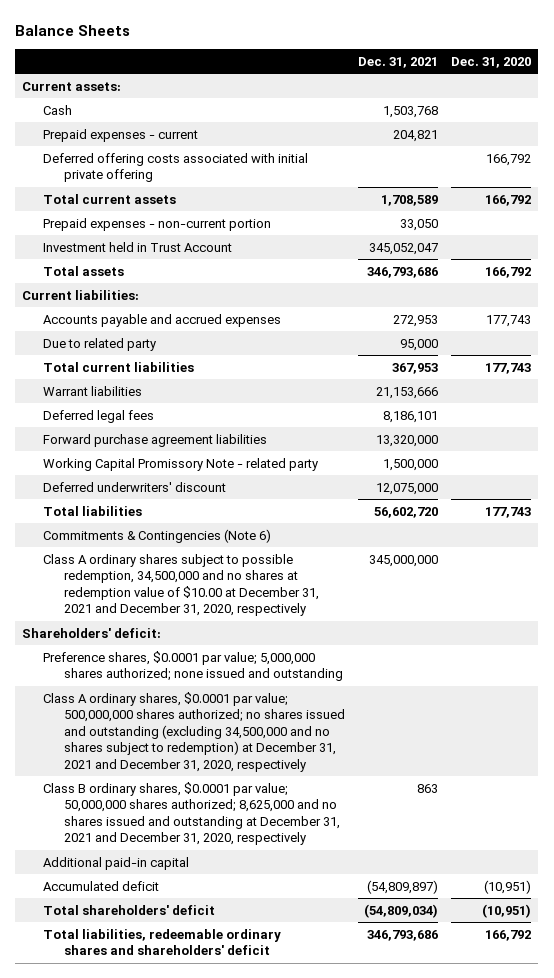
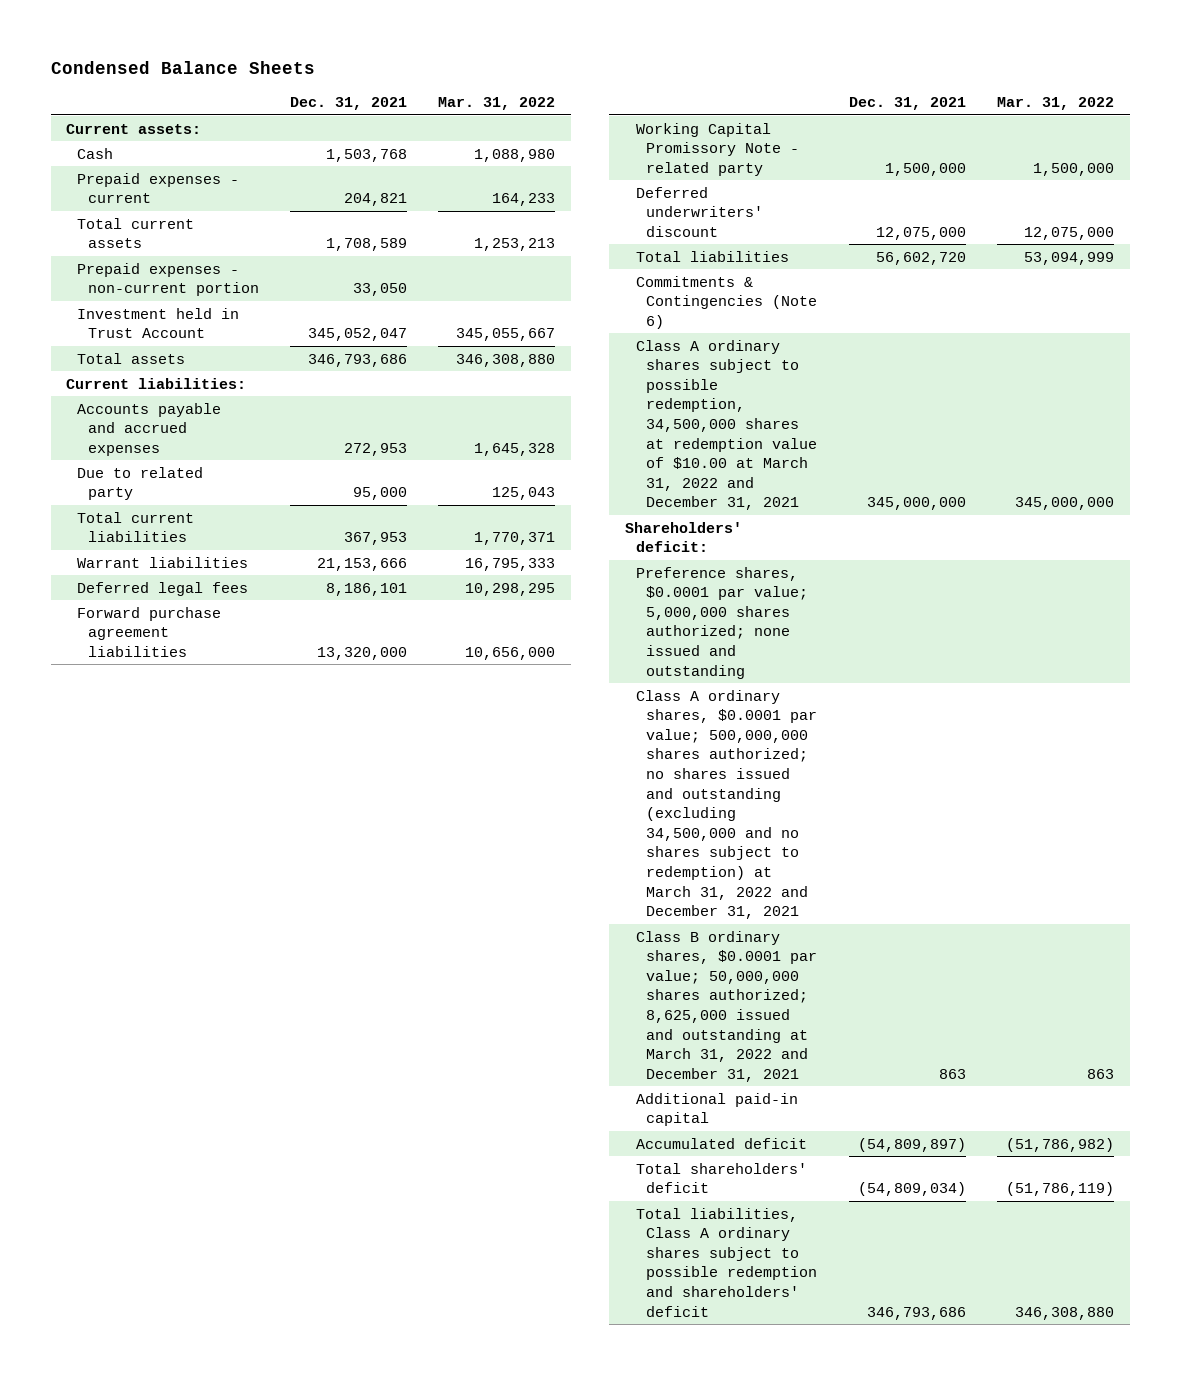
- Balance Sheets
+ Condensed Balance Sheets
- | Dec. 31, 2021 | Dec. 31, 2020
+ | Dec. 31, 2021 | Mar. 31, 2022
- Deferred offering costs associated with initial private offering | | 166,792
- Class A ordinary shares subject to possible redemption, 34,500,000 and no shares at redemption value of $10.00 at December 31, 2021 and December 31, 2020, respectively | 345,000,000 |
+ Class A ordinary shares subject to possible redemption, 34,500,000 shares at redemption value of $10.00 at March 31, 2022 and December 31, 2021 | 345,000,000 | 345,000,000
- Class A ordinary shares, $0.0001 par value; 500,000,000 shares authorized; no shares issued and outstanding (excluding 34,500,000 and no shares subject to redemption) at December 31, 2021 and December 31, 2020, respectively
- Class B ordinary shares, $0.0001 par value; 50,000,000 shares authorized; 8,625,000 and no shares issued and outstanding at December 31, 2021 and December 31, 2020, respectively | 863 |
+ Class A ordinary shares, $0.0001 par value; 500,000,000 shares authorized; no shares issued and outstanding (excluding 34,500,000 and no shares subject to redemption) at March 31, 2022 and December 31, 2021
+ Class B ordinary shares, $0.0001 par value; 50,000,000 shares authorized; 8,625,000 issued and outstanding at March 31, 2022 and December 31, 2021 | 863 | 863
- Total liabilities, redeemable ordinary shares and shareholders' deficit | 346,793,686 | 166,792
+ Total liabilities, Class A ordinary shares subject to possible redemption and shareholders' deficit | 346,793,686 | 346,308,880

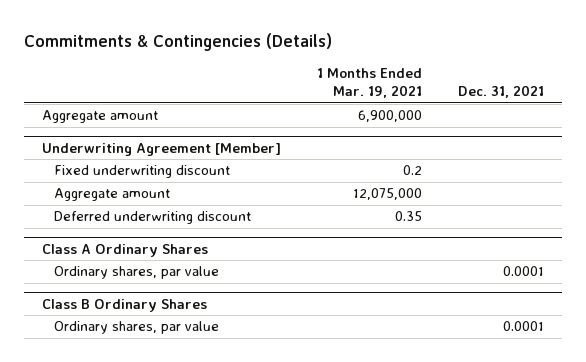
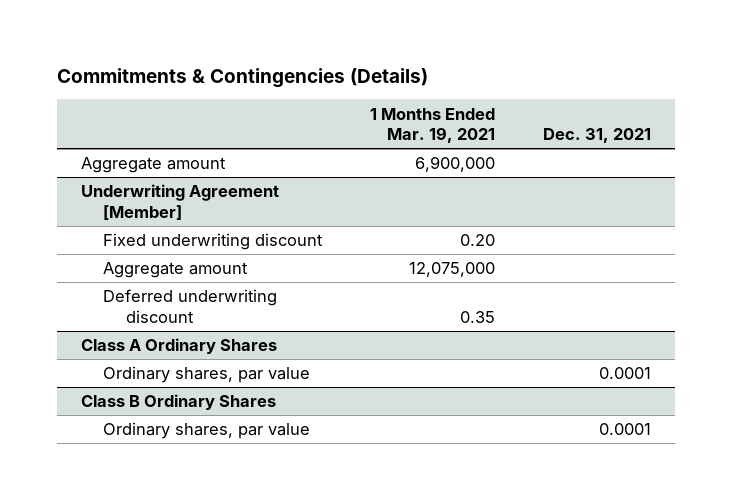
@ Underwriting Agreement [Member]
- Fixed underwriting discount | 0.2 |
+ Fixed underwriting discount | 0.20 |

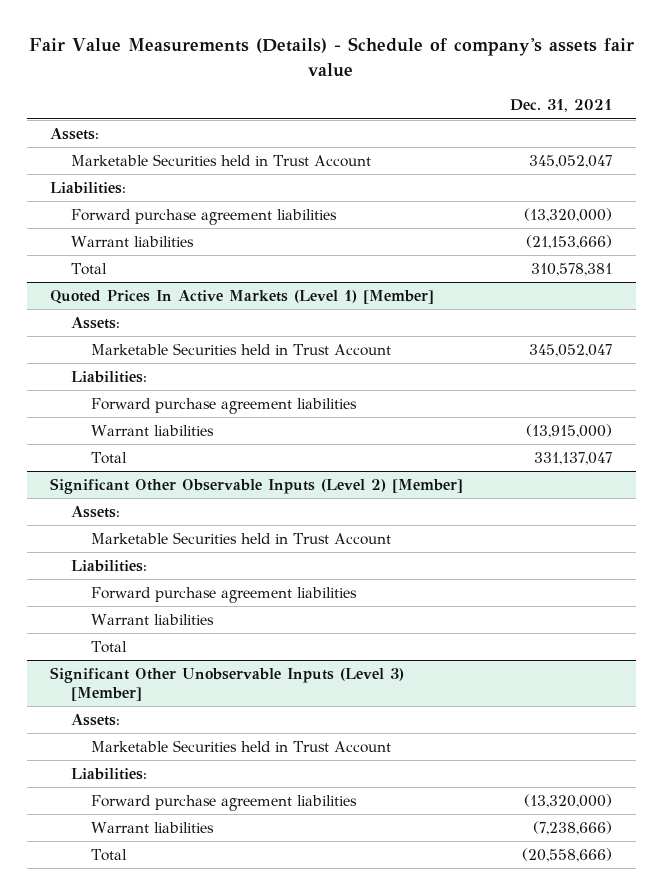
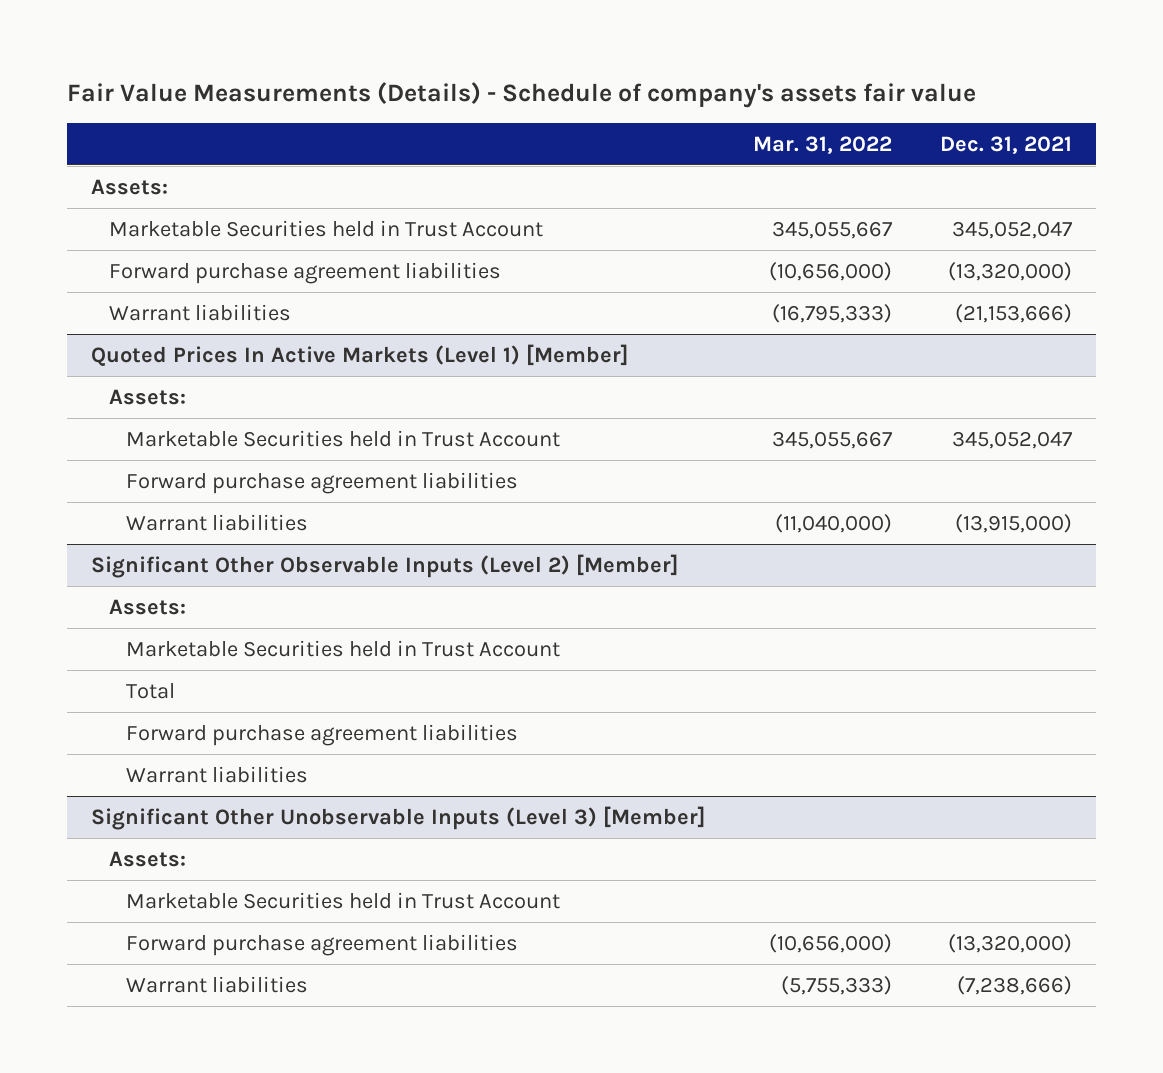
- | Dec. 31, 2021
+ | Mar. 31, 2022 | Dec. 31, 2021
- Liabilities:
- Total | 310,578,381
@ Quoted Prices In Active Markets (Level 1) [Member]
- Liabilities:
- Total | 331,137,047
@ Significant Other Observable Inputs (Level 2) [Member]
- Liabilities:
moved up: Total
@ Significant Other Unobservable Inputs (Level 3) [Member]
- Liabilities:
- Total | (20,558,666)

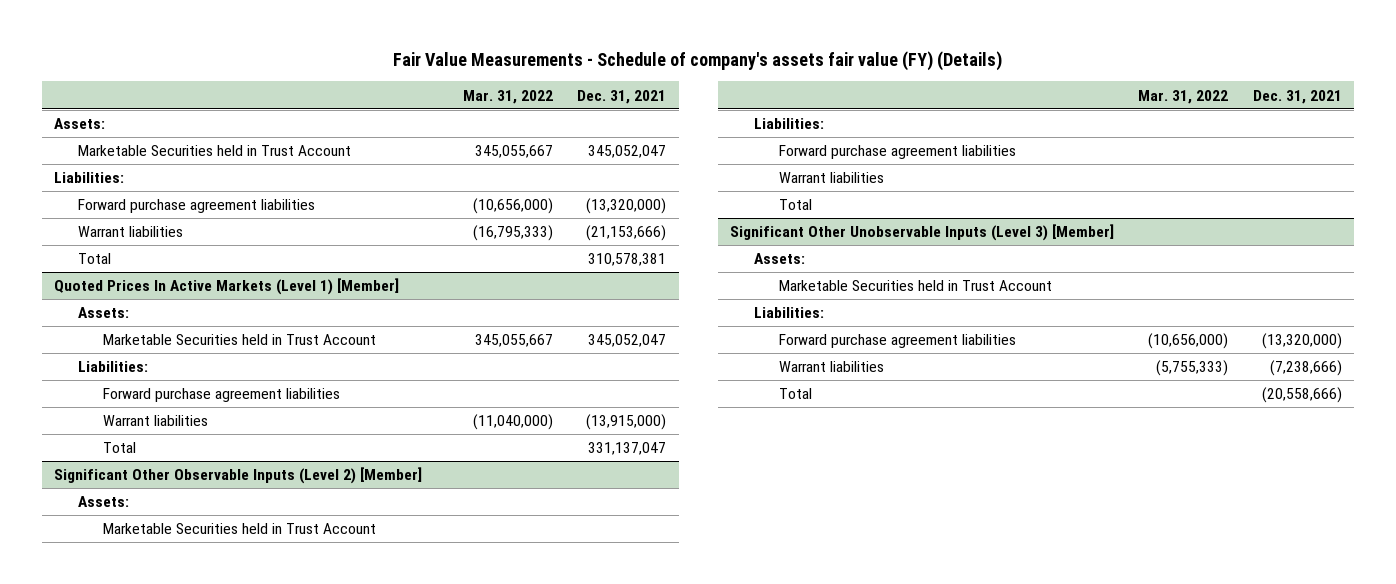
- Fair Value Measurements (Details) - Schedule of company's assets fair value
+ Fair Value Measurements - Schedule of company's assets fair value (FY) (Details)
+ Liabilities:
+ Total | | 310,578,381
@ Quoted Prices In Active Markets (Level 1) [Member]
+ Liabilities:
+ Total | | 331,137,047
@ Significant Other Observable Inputs (Level 2) [Member]
+ Liabilities:
moved down: Total
@ Significant Other Unobservable Inputs (Level 3) [Member]
+ Liabilities:
+ Total | | (20,558,666)

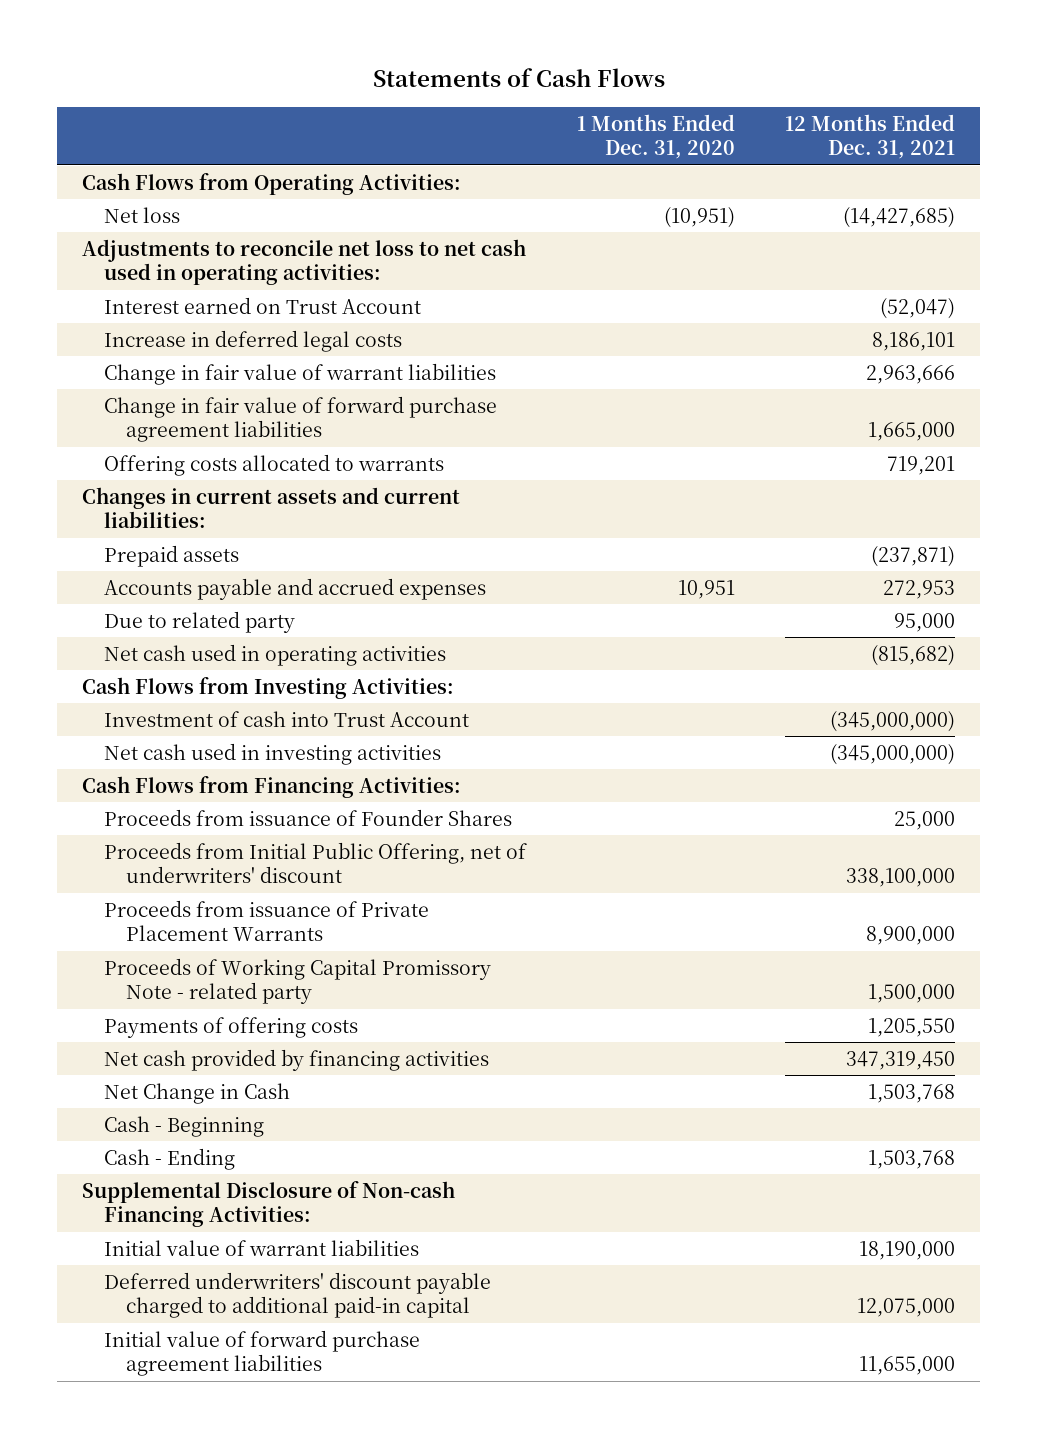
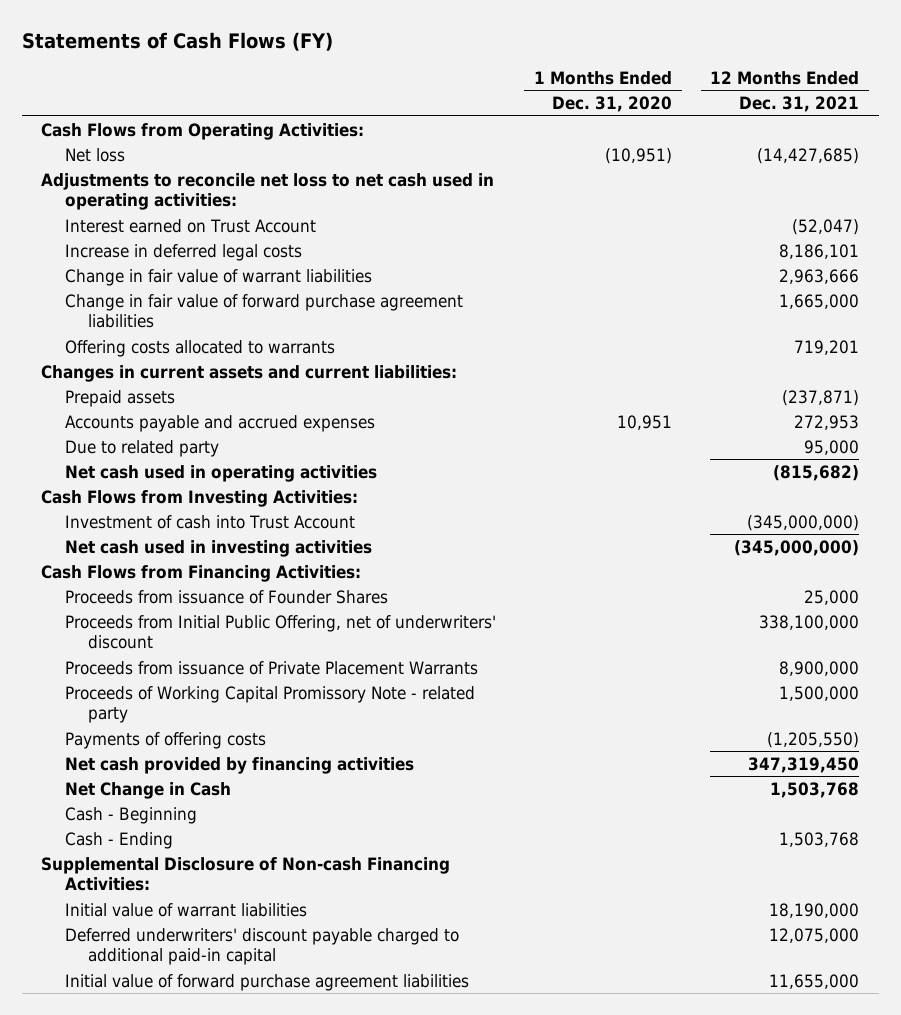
- Statements of Cash Flows
+ Statements of Cash Flows (FY)
- Payments of offering costs | | 1,205,550
+ Payments of offering costs | | (1,205,550)

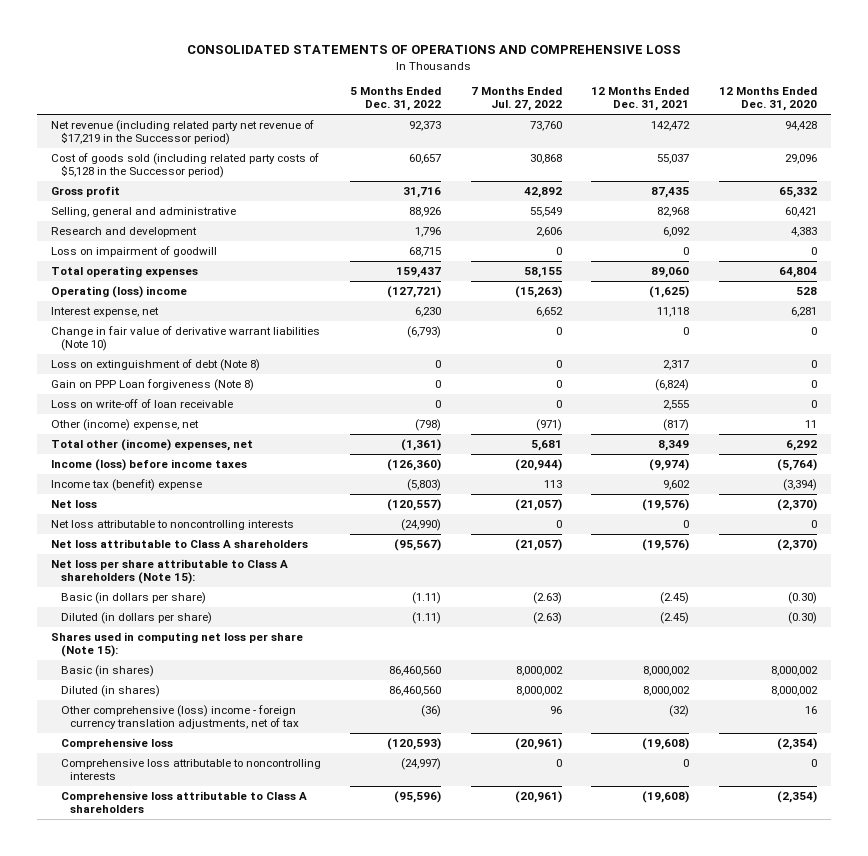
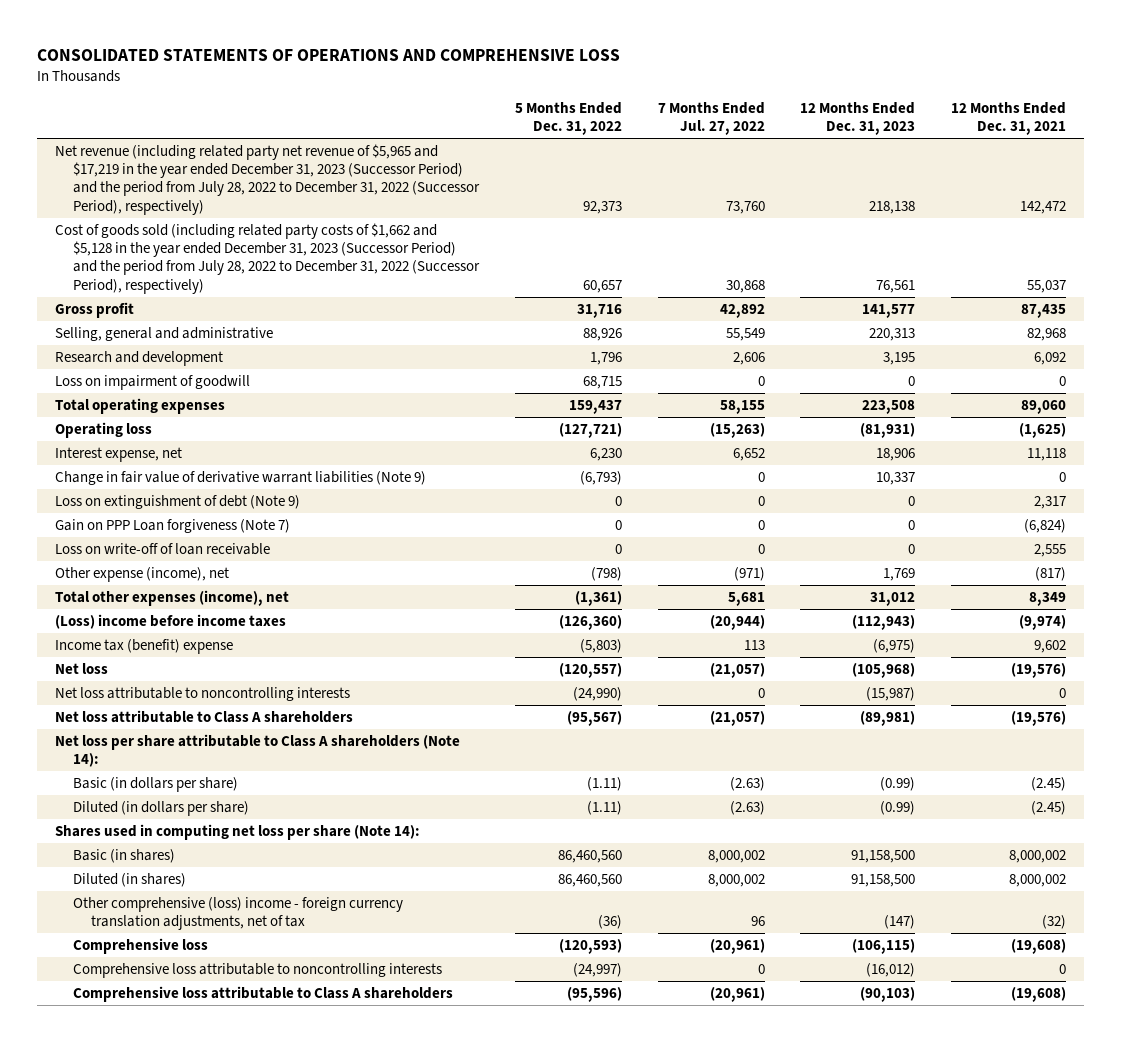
- | 5 Months Ended Dec. 31, 2022 | 7 Months Ended Jul. 27, 2022 | 12 Months Ended Dec. 31, 2021 | 12 Months Ended Dec. 31, 2020
+ | 5 Months Ended Dec. 31, 2022 | 7 Months Ended Jul. 27, 2022 | 12 Months Ended Dec. 31, 2023 | 12 Months Ended Dec. 31, 2021
- Net revenue (including related party net revenue of $17,219 in the Successor period) | 92,373 | 73,760 | 142,472 | 94,428
- Cost of goods sold (including related party costs of $5,128 in the Successor period) | 60,657 | 30,868 | 55,037 | 29,096
+ Net revenue (including related party net revenue of $5,965 and $17,219 in the year ended December 31, 2023 (Successor Period) and the period from July 28, 2022 to December 31, 2022 (Successor Period), respectively) | 92,373 | 73,760 | 218,138 | 142,472
+ Cost of goods sold (including related party costs of $1,662 and $5,128 in the year ended December 31, 2023 (Successor Period) and the period from July 28, 2022 to December 31, 2022 (Successor Period), respectively) | 60,657 | 30,868 | 76,561 | 55,037
- Operating (loss) income | (127,721) | (15,263) | (1,625) | 528
+ Operating loss | (127,721) | (15,263) | (81,931) | (1,625)
- Change in fair value of derivative warrant liabilities (Note 10) | (6,793) | 0 | 0 | 0
- Loss on extinguishment of debt (Note 8) | 0 | 0 | 2,317 | 0
- Gain on PPP Loan forgiveness (Note 8) | 0 | 0 | (6,824) | 0
+ Change in fair value of derivative warrant liabilities (Note 9) | (6,793) | 0 | 10,337 | 0
+ Loss on extinguishment of debt (Note 9) | 0 | 0 | 0 | 2,317
+ Gain on PPP Loan forgiveness (Note 7) | 0 | 0 | 0 | (6,824)
- Other (income) expense, net | (798) | (971) | (817) | 11
- Total other (income) expenses, net | (1,361) | 5,681 | 8,349 | 6,292
- Income (loss) before income taxes | (126,360) | (20,944) | (9,974) | (5,764)
+ Other expense (income), net | (798) | (971) | 1,769 | (817)
+ Total other expenses (income), net | (1,361) | 5,681 | 31,012 | 8,349
+ (Loss) income before income taxes | (126,360) | (20,944) | (112,943) | (9,974)
- Net loss per share attributable to Class A shareholders (Note 15):
+ Net loss per share attributable to Class A shareholders (Note 14):
- Shares used in computing net loss per share (Note 15):
+ Shares used in computing net loss per share (Note 14):

